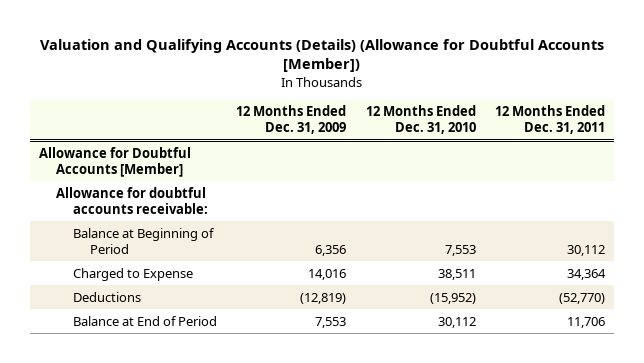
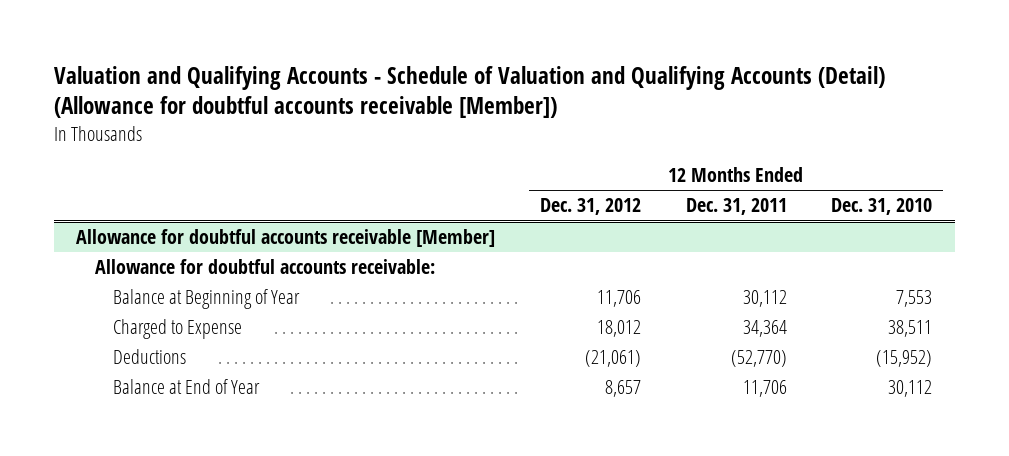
- Valuation and Qualifying Accounts (Details) (Allowance for Doubtful Accounts [Member])
+ Valuation and Qualifying Accounts - Schedule of Valuation and Qualifying Accounts (Detail) (Allowance for doubtful accounts receivable [Member])
- | 12 Months Ended Dec. 31, 2009 | 12 Months Ended Dec. 31, 2010 | 12 Months Ended Dec. 31, 2011
+ | 12 Months Ended Dec. 31, 2012 | 12 Months Ended Dec. 31, 2011 | 12 Months Ended Dec. 31, 2010
- Allowance for Doubtful Accounts [Member]
+ Allowance for doubtful accounts receivable [Member]
- Balance at Beginning of Period | 6,356 | 7,553 | 30,112
+ Balance at Beginning of Year | 11,706 | 30,112 | 7,553
- Balance at End of Period | 7,553 | 30,112 | 11,706
+ Balance at End of Year | 8,657 | 11,706 | 30,112

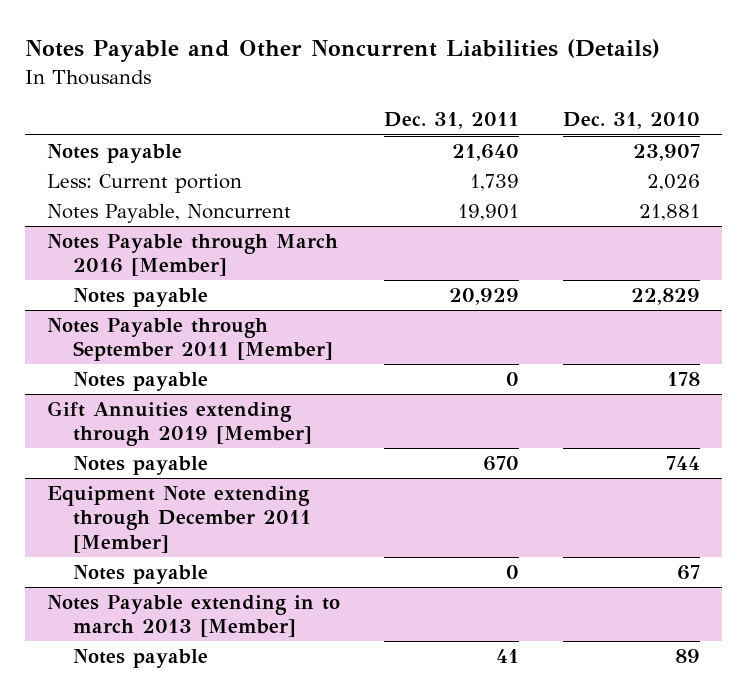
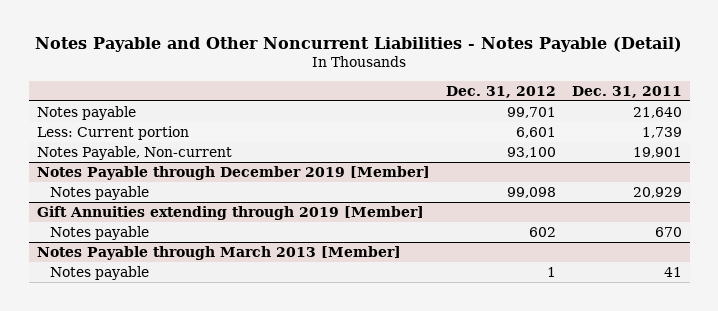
- Notes Payable and Other Noncurrent Liabilities (Details)
+ Notes Payable and Other Noncurrent Liabilities - Notes Payable (Detail)
- | Dec. 31, 2011 | Dec. 31, 2010
+ | Dec. 31, 2012 | Dec. 31, 2011
- Notes Payable, Noncurrent | 19,901 | 21,881
- Notes Payable through March 2016 [Member]
+ Notes Payable, Non-current | 93,100 | 19,901
+ Notes Payable through December 2019 [Member]
- Notes Payable through September 2011 [Member]
- Notes payable | 0 | 178
- Equipment Note extending through December 2011 [Member]
- Notes payable | 0 | 67
- Notes Payable extending in to march 2013 [Member]
+ Notes Payable through March 2013 [Member]

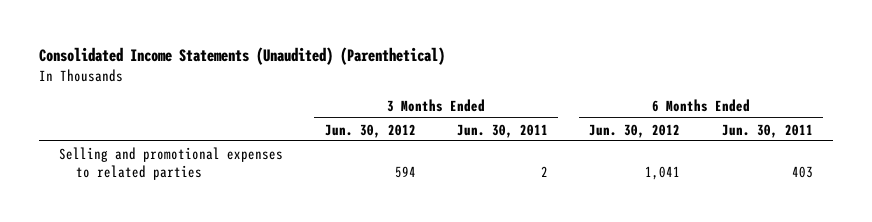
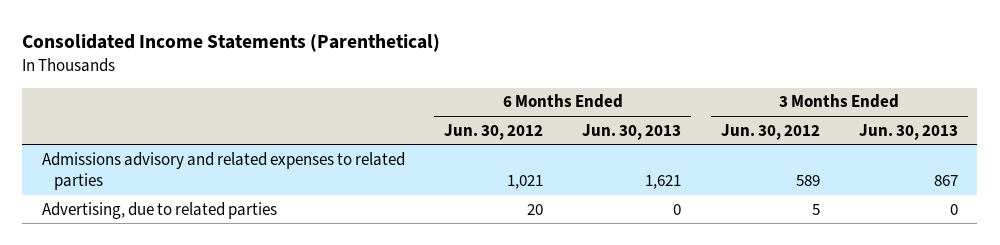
- Consolidated Income Statements (Unaudited) (Parenthetical)
+ Consolidated Income Statements (Parenthetical)
- | 3 Months Ended Jun. 30, 2012 | 3 Months Ended Jun. 30, 2011 | 6 Months Ended Jun. 30, 2012 | 6 Months Ended Jun. 30, 2011
+ | 6 Months Ended Jun. 30, 2012 | 6 Months Ended Jun. 30, 2013 | 3 Months Ended Jun. 30, 2012 | 3 Months Ended Jun. 30, 2013
- Selling and promotional expenses to related parties | 594 | 2 | 1,041 | 403
+ Admissions advisory and related expenses to related parties | 1,021 | 1,621 | 589 | 867
+ Advertising, due to related parties | 20 | 0 | 5 | 0

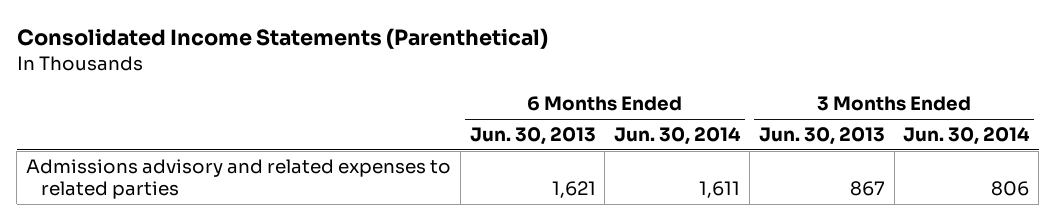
- | 6 Months Ended Jun. 30, 2012 | 6 Months Ended Jun. 30, 2013 | 3 Months Ended Jun. 30, 2012 | 3 Months Ended Jun. 30, 2013
+ | 6 Months Ended Jun. 30, 2013 | 6 Months Ended Jun. 30, 2014 | 3 Months Ended Jun. 30, 2013 | 3 Months Ended Jun. 30, 2014
- Advertising, due to related parties | 20 | 0 | 5 | 0

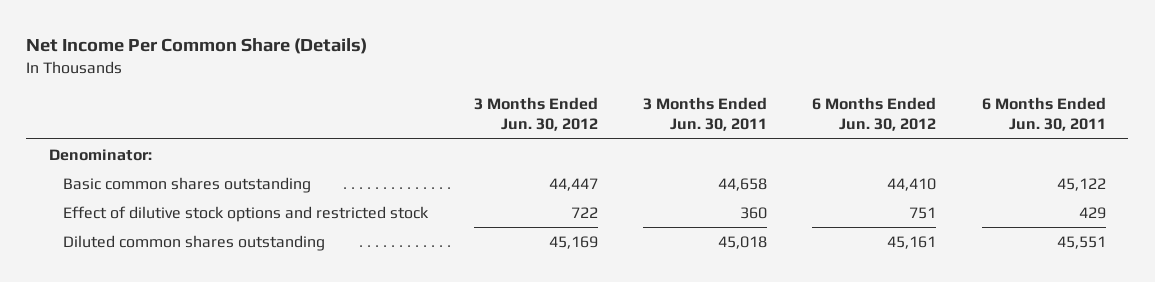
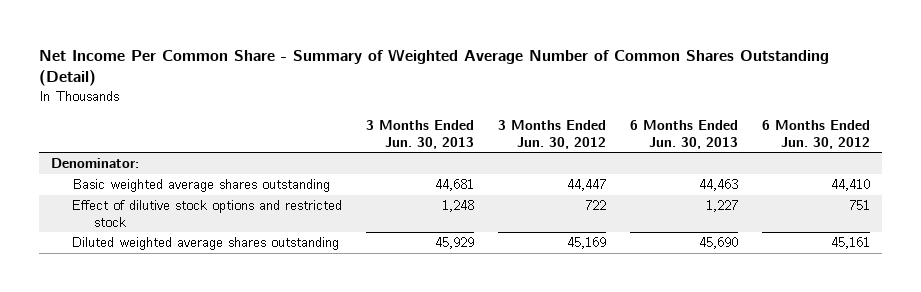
- Net Income Per Common Share (Details)
+ Net Income Per Common Share - Summary of Weighted Average Number of Common Shares Outstanding (Detail)
- | 3 Months Ended Jun. 30, 2012 | 3 Months Ended Jun. 30, 2011 | 6 Months Ended Jun. 30, 2012 | 6 Months Ended Jun. 30, 2011
+ | 3 Months Ended Jun. 30, 2013 | 3 Months Ended Jun. 30, 2012 | 6 Months Ended Jun. 30, 2013 | 6 Months Ended Jun. 30, 2012
- Basic common shares outstanding | 44,447 | 44,658 | 44,410 | 45,122
+ Basic weighted average shares outstanding | 44,681 | 44,447 | 44,463 | 44,410
- Diluted common shares outstanding | 45,169 | 45,018 | 45,161 | 45,551
+ Diluted weighted average shares outstanding | 45,929 | 45,169 | 45,690 | 45,161

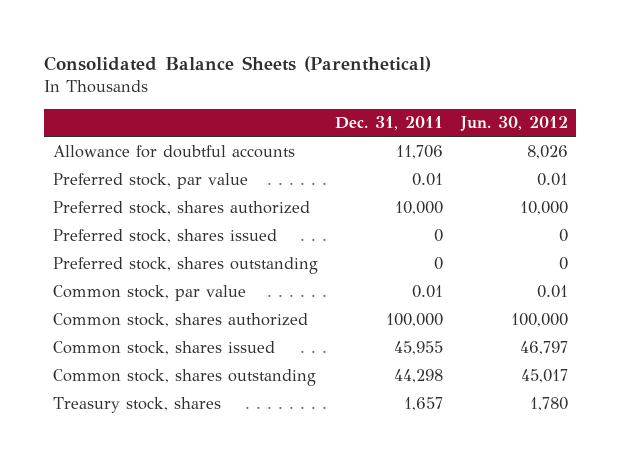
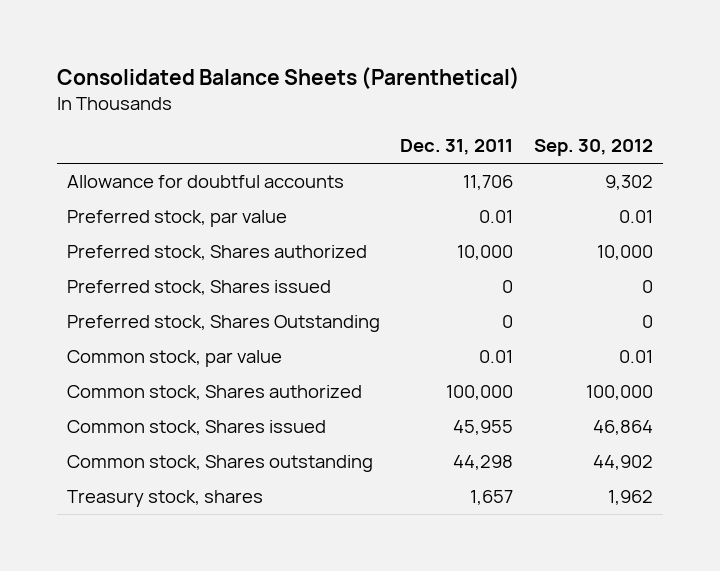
- | Dec. 31, 2011 | Jun. 30, 2012
+ | Dec. 31, 2011 | Sep. 30, 2012
- Preferred stock, shares authorized | 10,000 | 10,000
- Preferred stock, shares issued | 0 | 0
- Preferred stock, shares outstanding | 0 | 0
+ Preferred stock, Shares authorized | 10,000 | 10,000
+ Preferred stock, Shares issued | 0 | 0
+ Preferred stock, Shares Outstanding | 0 | 0
- Common stock, shares authorized | 100,000 | 100,000
- Common stock, shares issued | 45,955 | 46,797
- Common stock, shares outstanding | 44,298 | 45,017
+ Common stock, Shares authorized | 100,000 | 100,000
+ Common stock, Shares issued | 45,955 | 46,864
+ Common stock, Shares outstanding | 44,298 | 44,902

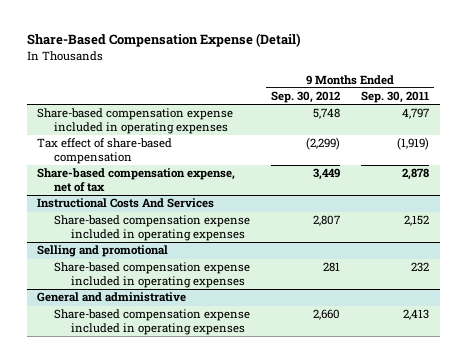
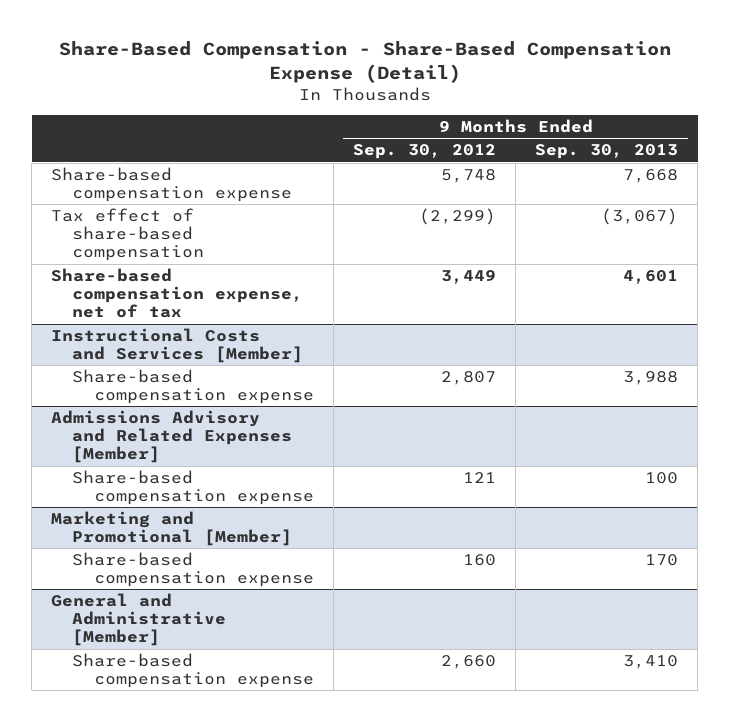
- Share-Based Compensation Expense (Detail)
+ Share-Based Compensation - Share-Based Compensation Expense (Detail)
- | 9 Months Ended Sep. 30, 2012 | 9 Months Ended Sep. 30, 2011
+ | 9 Months Ended Sep. 30, 2012 | 9 Months Ended Sep. 30, 2013
- Share-based compensation expense included in operating expenses | 5,748 | 4,797
+ Share-based compensation expense | 5,748 | 7,668
- Instructional Costs And Services
- Share-based compensation expense included in operating expenses | 2,807 | 2,152
- Selling and promotional
- Share-based compensation expense included in operating expenses | 281 | 232
- General and administrative
- Share-based compensation expense included in operating expenses | 2,660 | 2,413
+ Instructional Costs and Services [Member]
+ Share-based compensation expense | 2,807 | 3,988
+ Admissions Advisory and Related Expenses [Member]
+ Share-based compensation expense | 121 | 100
+ Marketing and Promotional [Member]
+ Share-based compensation expense | 160 | 170
+ General and Administrative [Member]
+ Share-based compensation expense | 2,660 | 3,410

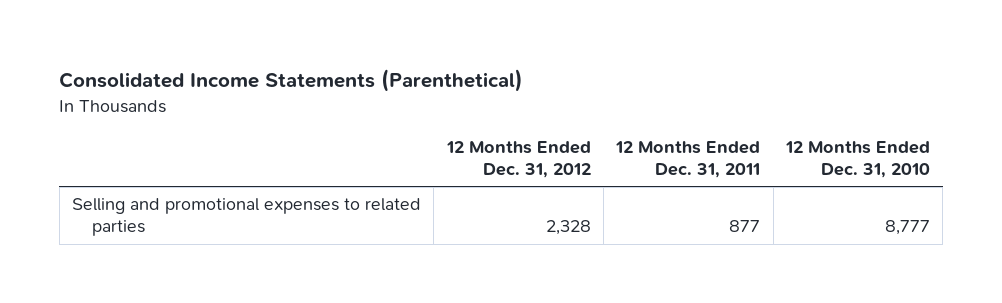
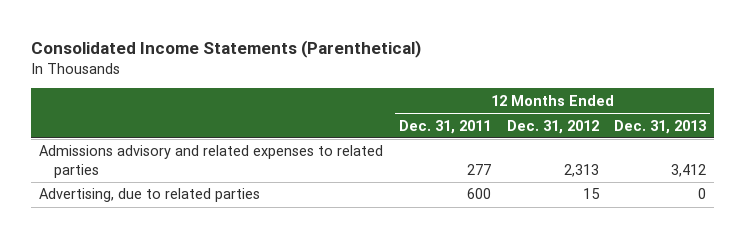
- | 12 Months Ended Dec. 31, 2012 | 12 Months Ended Dec. 31, 2011 | 12 Months Ended Dec. 31, 2010
+ | 12 Months Ended Dec. 31, 2011 | 12 Months Ended Dec. 31, 2012 | 12 Months Ended Dec. 31, 2013
- Selling and promotional expenses to related parties | 2,328 | 877 | 8,777
+ Admissions advisory and related expenses to related parties | 277 | 2,313 | 3,412
+ Advertising, due to related parties | 600 | 15 | 0

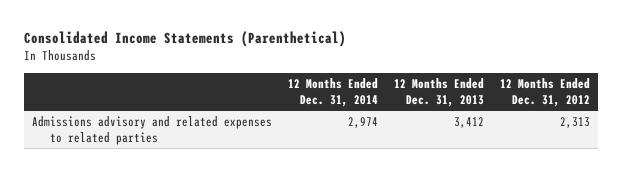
- | 12 Months Ended Dec. 31, 2011 | 12 Months Ended Dec. 31, 2012 | 12 Months Ended Dec. 31, 2013
+ | 12 Months Ended Dec. 31, 2014 | 12 Months Ended Dec. 31, 2013 | 12 Months Ended Dec. 31, 2012
- Advertising, due to related parties | 600 | 15 | 0

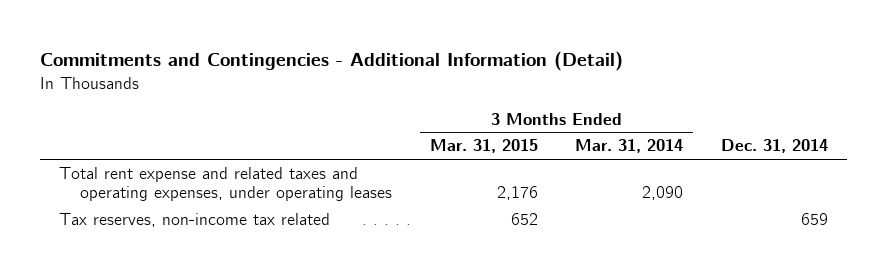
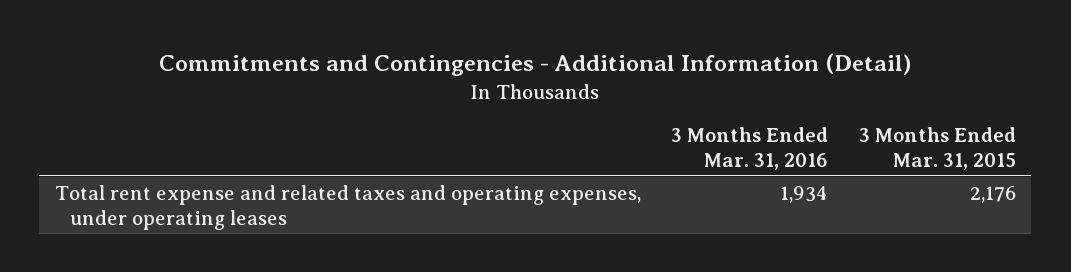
- | 3 Months Ended Mar. 31, 2015 | 3 Months Ended Mar. 31, 2014 | Dec. 31, 2014
+ | 3 Months Ended Mar. 31, 2016 | 3 Months Ended Mar. 31, 2015
- Tax reserves, non-income tax related | 652 | | 659

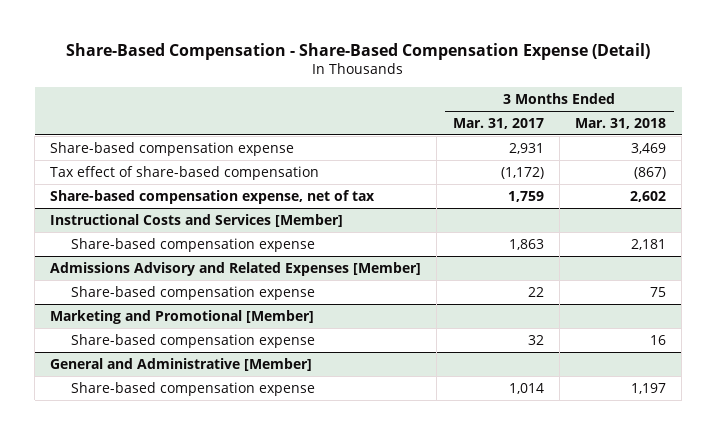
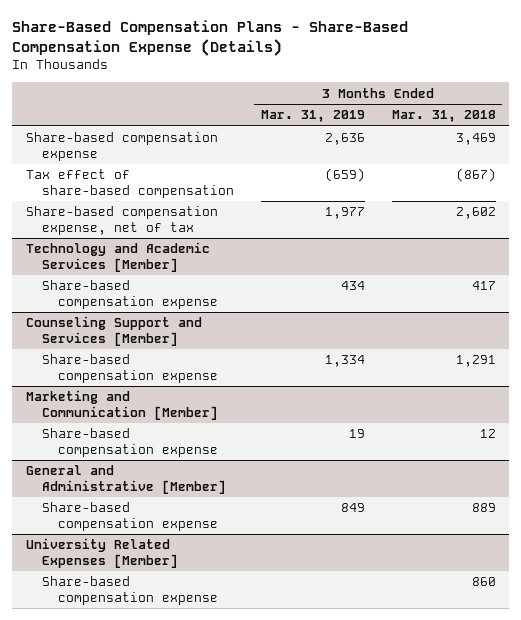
- Share-Based Compensation - Share-Based Compensation Expense (Detail)
+ Share-Based Compensation Plans - Share-Based Compensation Expense (Details)
- | 3 Months Ended Mar. 31, 2017 | 3 Months Ended Mar. 31, 2018
+ | 3 Months Ended Mar. 31, 2019 | 3 Months Ended Mar. 31, 2018
- Instructional Costs and Services [Member]
- Share-based compensation expense | 1,863 | 2,181
- Admissions Advisory and Related Expenses [Member]
- Share-based compensation expense | 22 | 75
- Marketing and Promotional [Member]
- Share-based compensation expense | 32 | 16
+ Technology and Academic Services [Member]
+ Share-based compensation expense | 434 | 417
+ Counseling Support and Services [Member]
+ Share-based compensation expense | 1,334 | 1,291
+ Marketing and Communication [Member]
+ Share-based compensation expense | 19 | 12
@ General and Administrative [Member]
- Share-based compensation expense | 1,014 | 1,197
+ Share-based compensation expense | 849 | 889
+ University Related Expenses [Member]
+ Share-based compensation expense | | 860

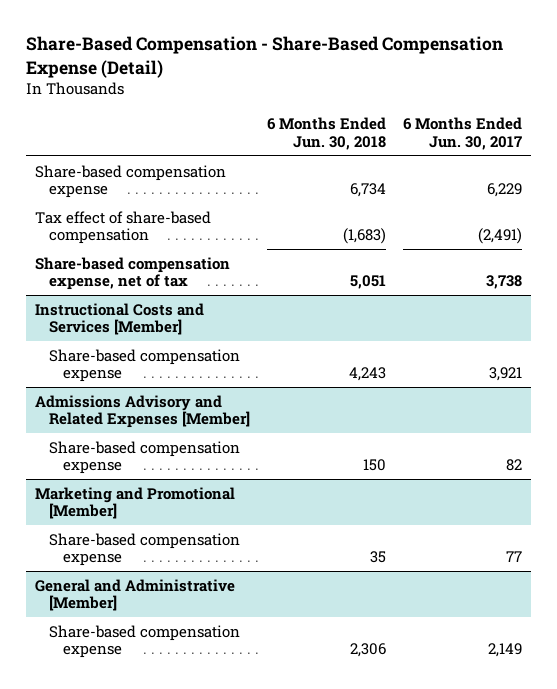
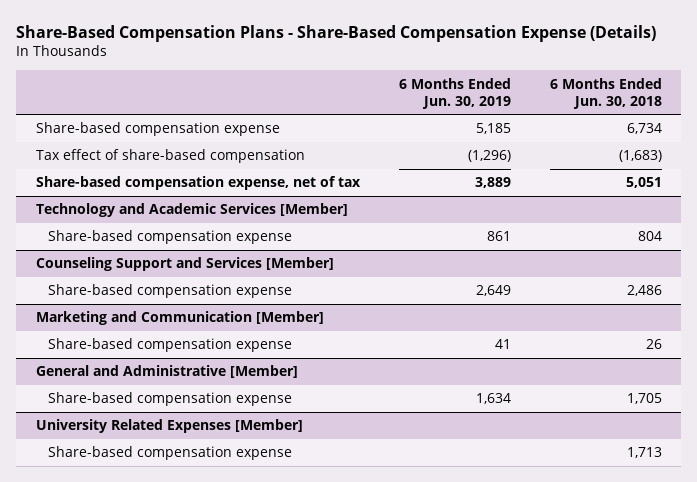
- Share-Based Compensation - Share-Based Compensation Expense (Detail)
+ Share-Based Compensation Plans - Share-Based Compensation Expense (Details)
- | 6 Months Ended Jun. 30, 2018 | 6 Months Ended Jun. 30, 2017
+ | 6 Months Ended Jun. 30, 2019 | 6 Months Ended Jun. 30, 2018
- Instructional Costs and Services [Member]
- Share-based compensation expense | 4,243 | 3,921
- Admissions Advisory and Related Expenses [Member]
- Share-based compensation expense | 150 | 82
- Marketing and Promotional [Member]
- Share-based compensation expense | 35 | 77
+ Technology and Academic Services [Member]
+ Share-based compensation expense | 861 | 804
+ Counseling Support and Services [Member]
+ Share-based compensation expense | 2,649 | 2,486
+ Marketing and Communication [Member]
+ Share-based compensation expense | 41 | 26
@ General and Administrative [Member]
- Share-based compensation expense | 2,306 | 2,149
+ Share-based compensation expense | 1,634 | 1,705
+ University Related Expenses [Member]
+ Share-based compensation expense | | 1,713

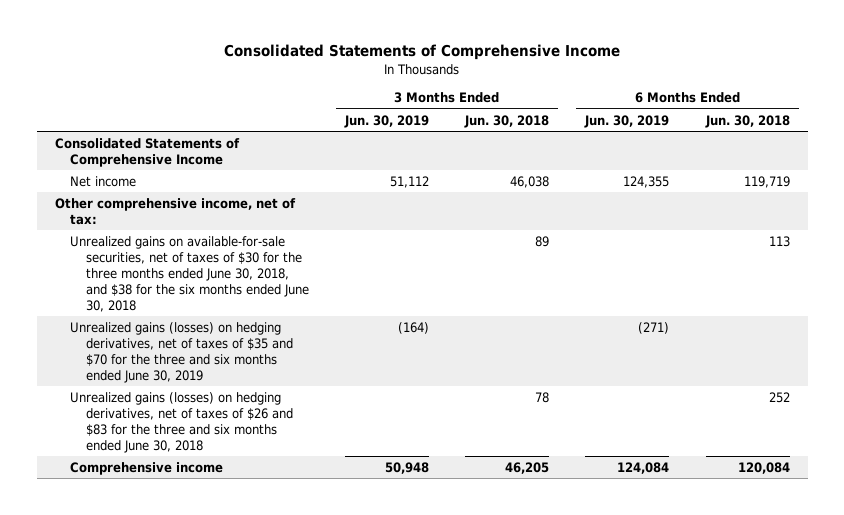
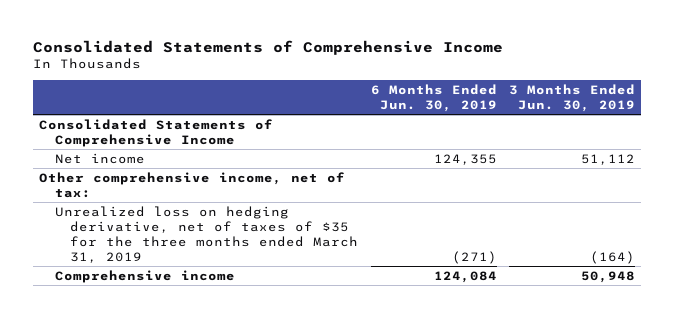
- | 3 Months Ended Jun. 30, 2019 | 3 Months Ended Jun. 30, 2018 | 6 Months Ended Jun. 30, 2019 | 6 Months Ended Jun. 30, 2018
+ | 6 Months Ended Jun. 30, 2019 | 3 Months Ended Jun. 30, 2019
- Unrealized gains on available-for-sale securities, net of taxes of $30 for the three months ended June 30, 2018, and $38 for the six months ended June 30, 2018 | | 89 | | 113
- Unrealized gains (losses) on hedging derivatives, net of taxes of $35 and $70 for the three and six months ended June 30, 2019 | (164) | | (271) |
- Unrealized gains (losses) on hedging derivatives, net of taxes of $26 and $83 for the three and six months ended June 30, 2018 | | 78 | | 252
+ Unrealized loss on hedging derivative, net of taxes of $35 for the three months ended March 31, 2019 | (271) | (164)

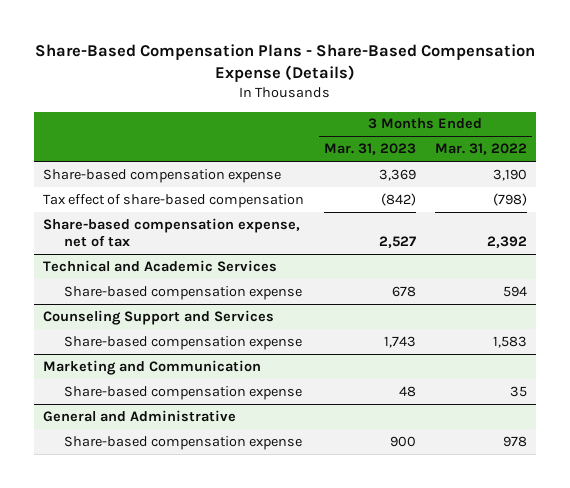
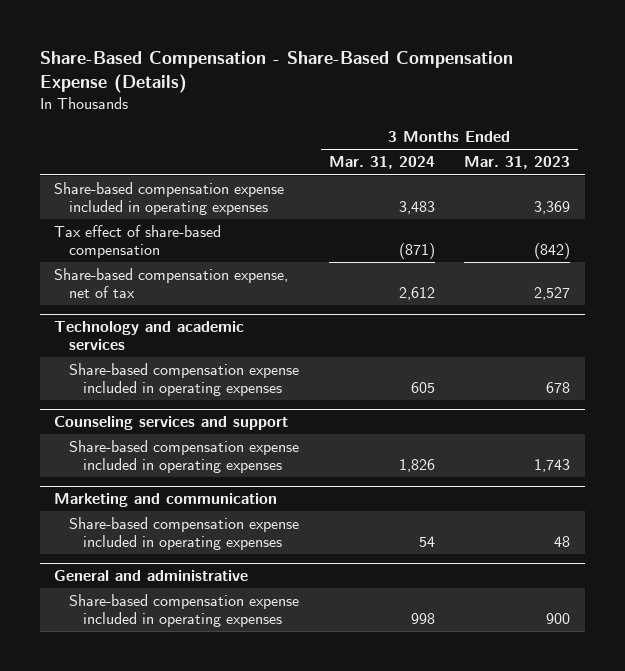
- Share-Based Compensation Plans - Share-Based Compensation Expense (Details)
+ Share-Based Compensation - Share-Based Compensation Expense (Details)
- | 3 Months Ended Mar. 31, 2023 | 3 Months Ended Mar. 31, 2022
+ | 3 Months Ended Mar. 31, 2024 | 3 Months Ended Mar. 31, 2023
- Share-based compensation expense | 3,369 | 3,190
+ Share-based compensation expense included in operating expenses | 3,483 | 3,369
- Technical and Academic Services
- Share-based compensation expense | 678 | 594
- Counseling Support and Services
- Share-based compensation expense | 1,743 | 1,583
- Marketing and Communication
- Share-based compensation expense | 48 | 35
- General and Administrative
- Share-based compensation expense | 900 | 978
+ Technology and academic services
+ Share-based compensation expense included in operating expenses | 605 | 678
+ Counseling services and support
+ Share-based compensation expense included in operating expenses | 1,826 | 1,743
+ Marketing and communication
+ Share-based compensation expense included in operating expenses | 54 | 48
+ General and administrative
+ Share-based compensation expense included in operating expenses | 998 | 900

